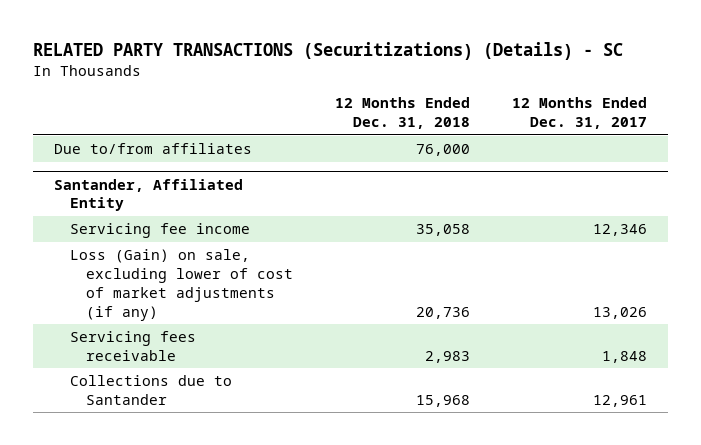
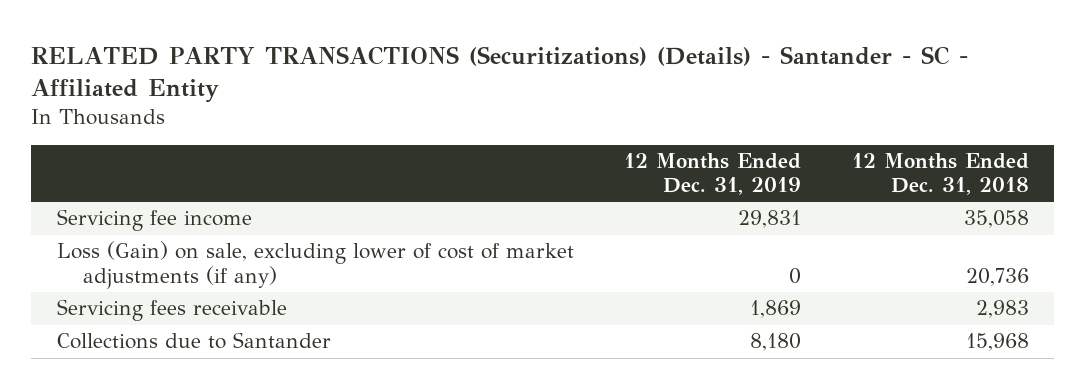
- RELATED PARTY TRANSACTIONS (Securitizations) (Details) - SC
+ RELATED PARTY TRANSACTIONS (Securitizations) (Details) - Santander - SC - Affiliated Entity
- | 12 Months Ended Dec. 31, 2018 | 12 Months Ended Dec. 31, 2017
+ | 12 Months Ended Dec. 31, 2019 | 12 Months Ended Dec. 31, 2018
- Due to/from affiliates | 76,000 |
- Santander, Affiliated Entity

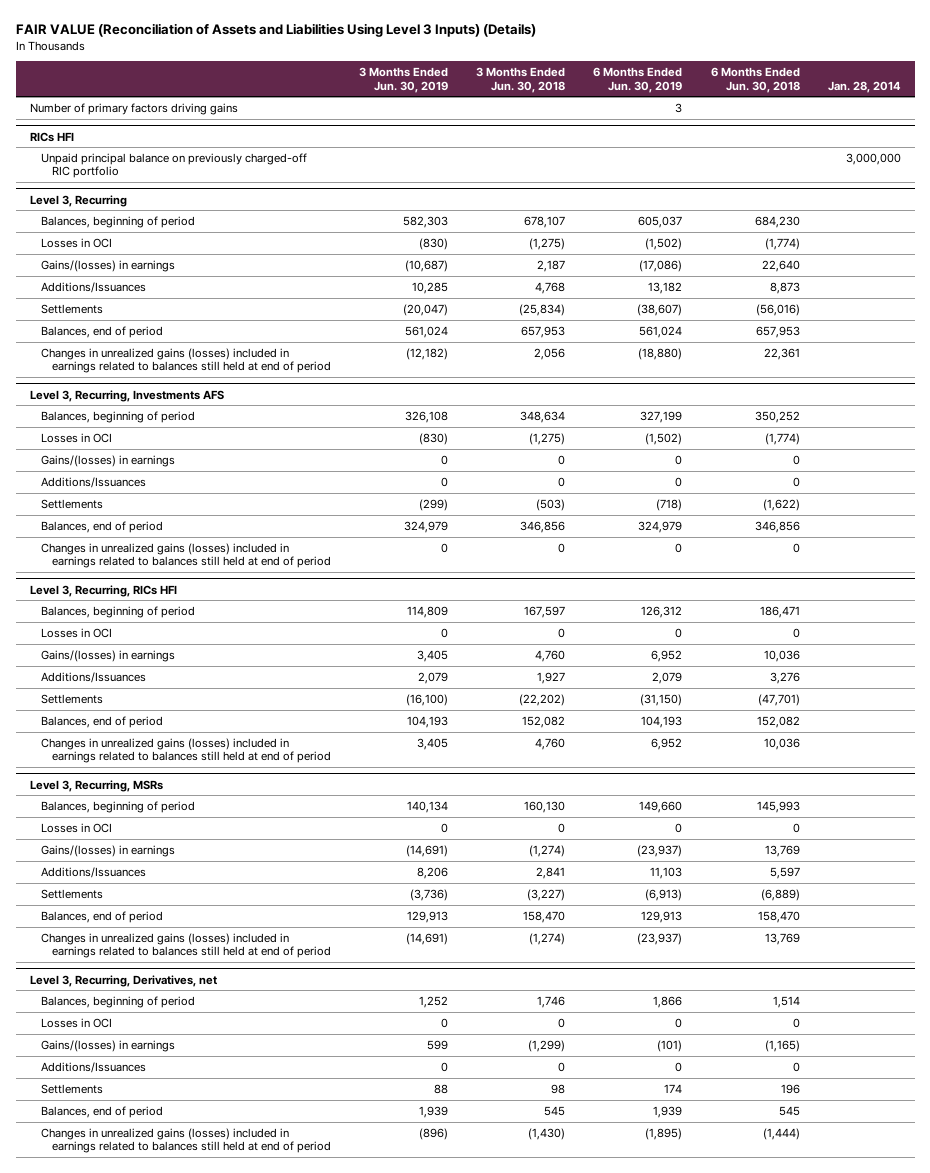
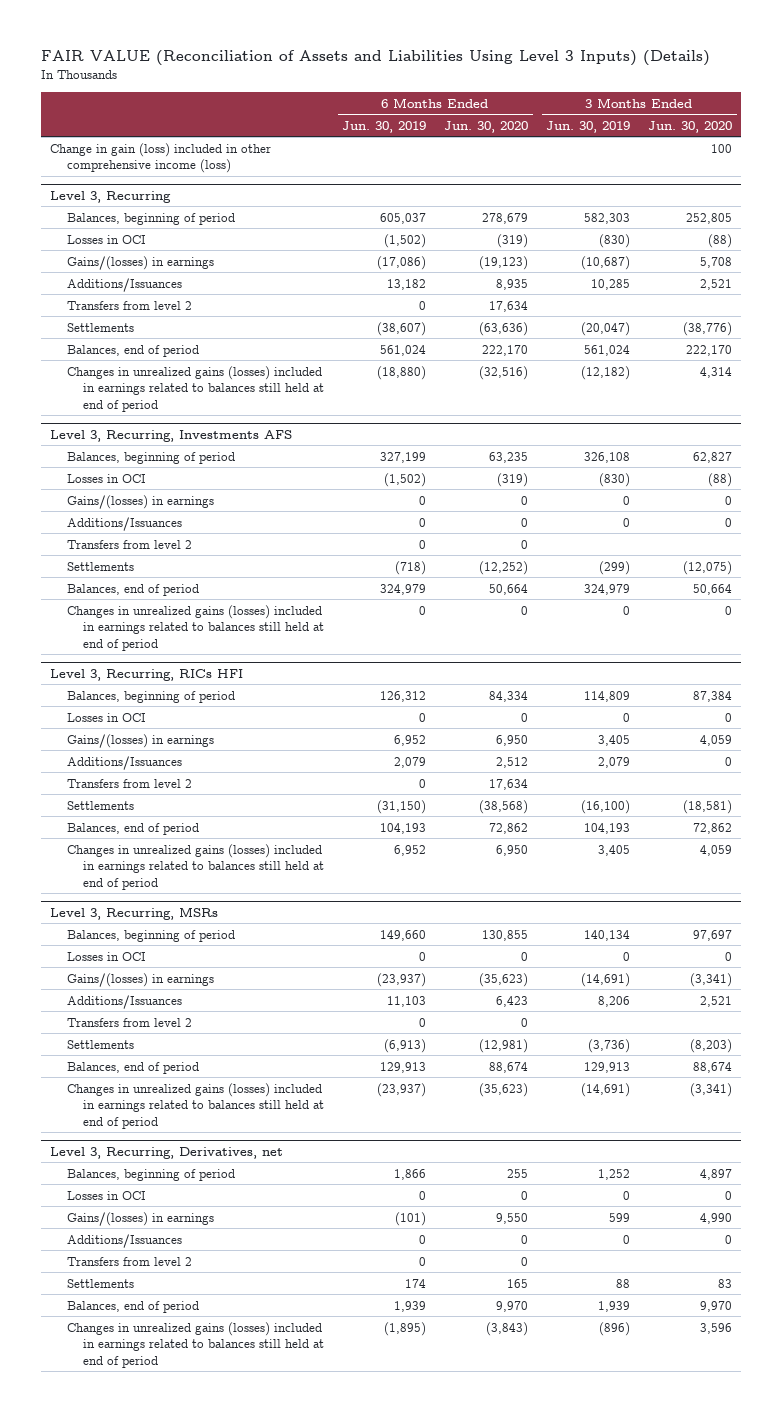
- | 3 Months Ended Jun. 30, 2019 | 3 Months Ended Jun. 30, 2018 | 6 Months Ended Jun. 30, 2019 | 6 Months Ended Jun. 30, 2018 | Jan. 28, 2014
+ | 6 Months Ended Jun. 30, 2019 | 6 Months Ended Jun. 30, 2020 | 3 Months Ended Jun. 30, 2019 | 3 Months Ended Jun. 30, 2020
- Number of primary factors driving gains | | | 3 | |
- RICs HFI
- Unpaid principal balance on previously charged-off RIC portfolio | | | | | 3,000,000
+ Change in gain (loss) included in other comprehensive income (loss) | | | | 100
@ Level 3, Recurring
+ Transfers from level 2 | 0 | 17,634 | |
@ Level 3, Recurring, Investments AFS
+ Transfers from level 2 | 0 | 0 | |
@ Level 3, Recurring, RICs HFI
+ Transfers from level 2 | 0 | 17,634 | |
@ Level 3, Recurring, MSRs
+ Transfers from level 2 | 0 | 0 | |
@ Level 3, Recurring, Derivatives, net
+ Transfers from level 2 | 0 | 0 | |

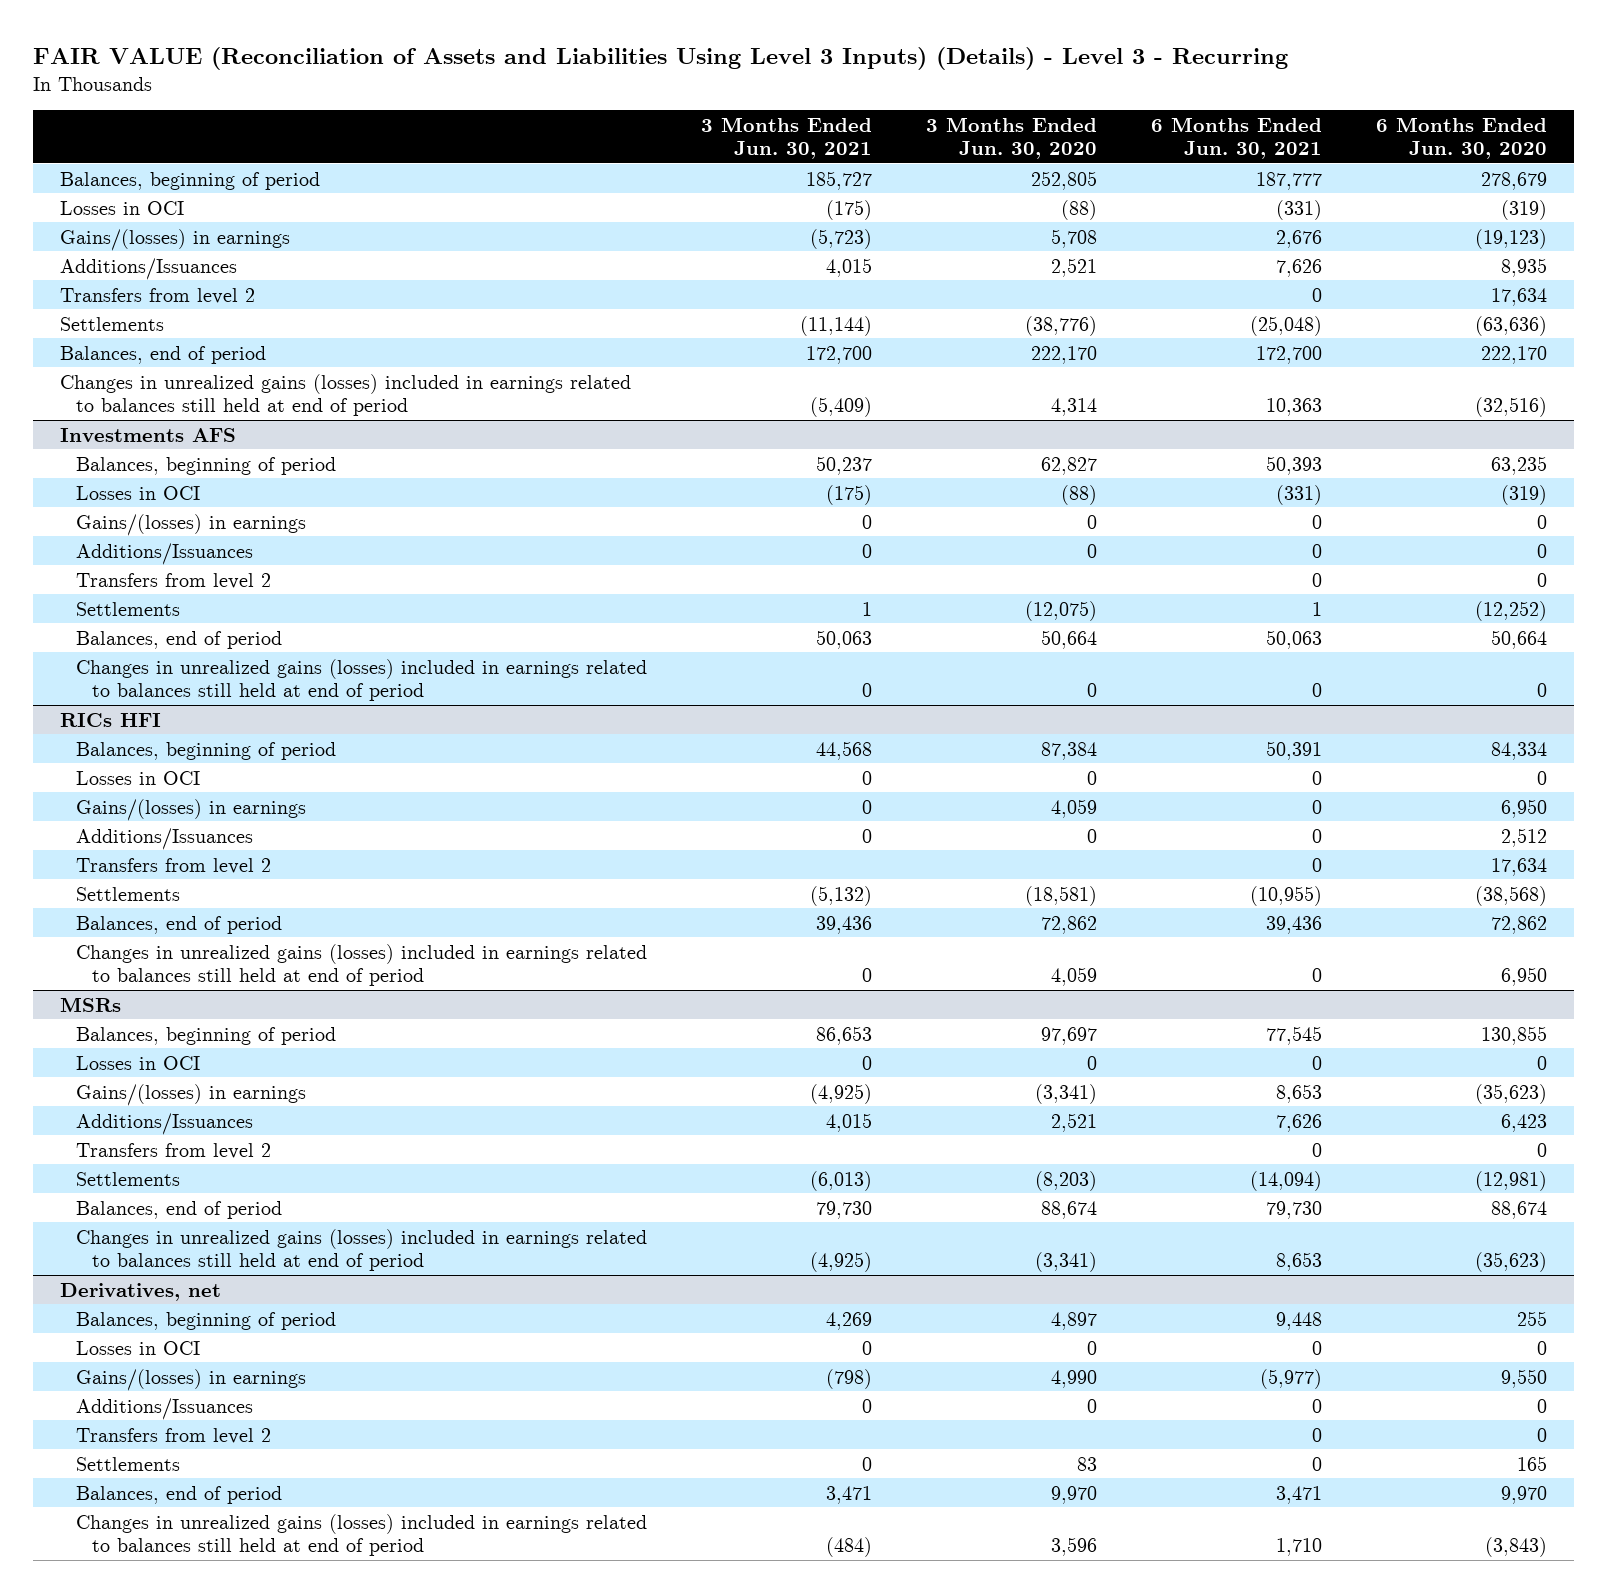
- FAIR VALUE (Reconciliation of Assets and Liabilities Using Level 3 Inputs) (Details)
+ FAIR VALUE (Reconciliation of Assets and Liabilities Using Level 3 Inputs) (Details) - Level 3 - Recurring
- | 6 Months Ended Jun. 30, 2019 | 6 Months Ended Jun. 30, 2020 | 3 Months Ended Jun. 30, 2019 | 3 Months Ended Jun. 30, 2020
+ | 3 Months Ended Jun. 30, 2021 | 3 Months Ended Jun. 30, 2020 | 6 Months Ended Jun. 30, 2021 | 6 Months Ended Jun. 30, 2020
- Change in gain (loss) included in other comprehensive income (loss) | | | | 100
- Level 3, Recurring
- Level 3, Recurring, Investments AFS
+ Investments AFS
- Level 3, Recurring, RICs HFI
+ RICs HFI
- Level 3, Recurring, MSRs
+ MSRs
- Level 3, Recurring, Derivatives, net
+ Derivatives, net

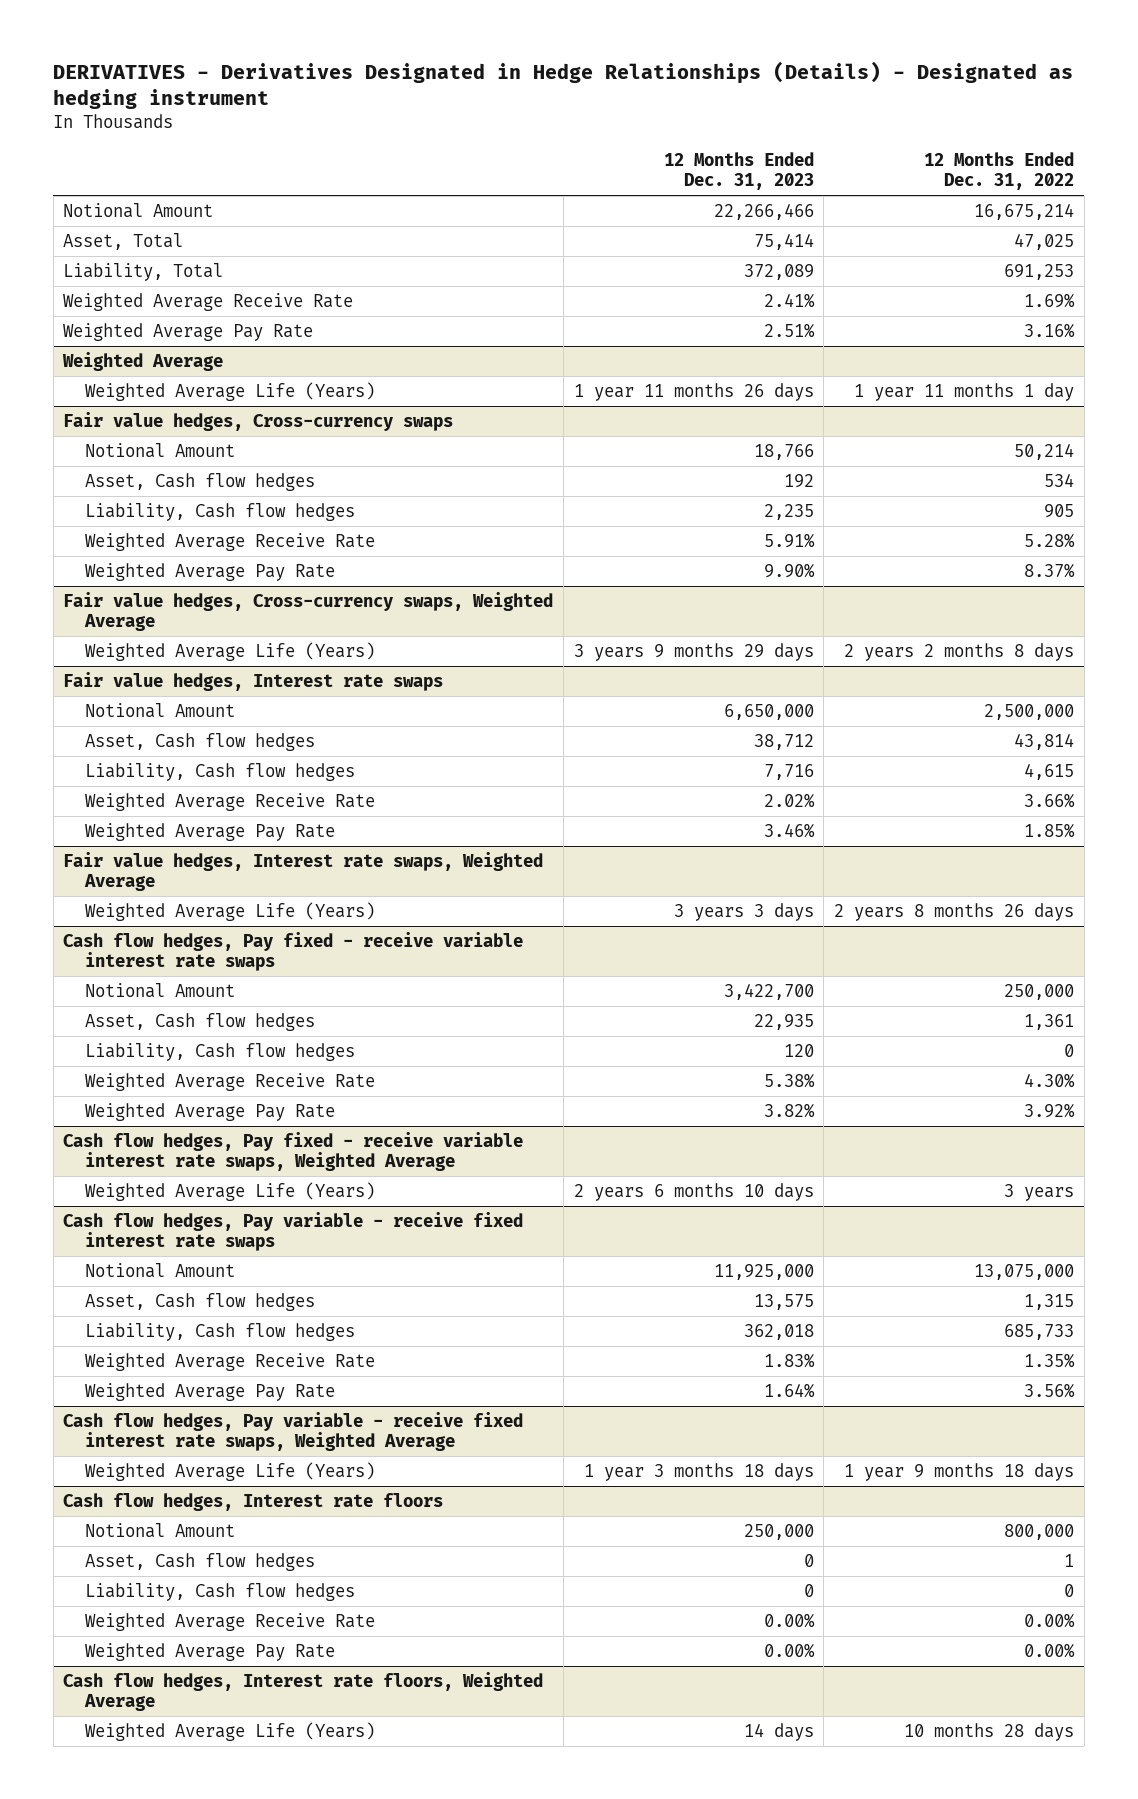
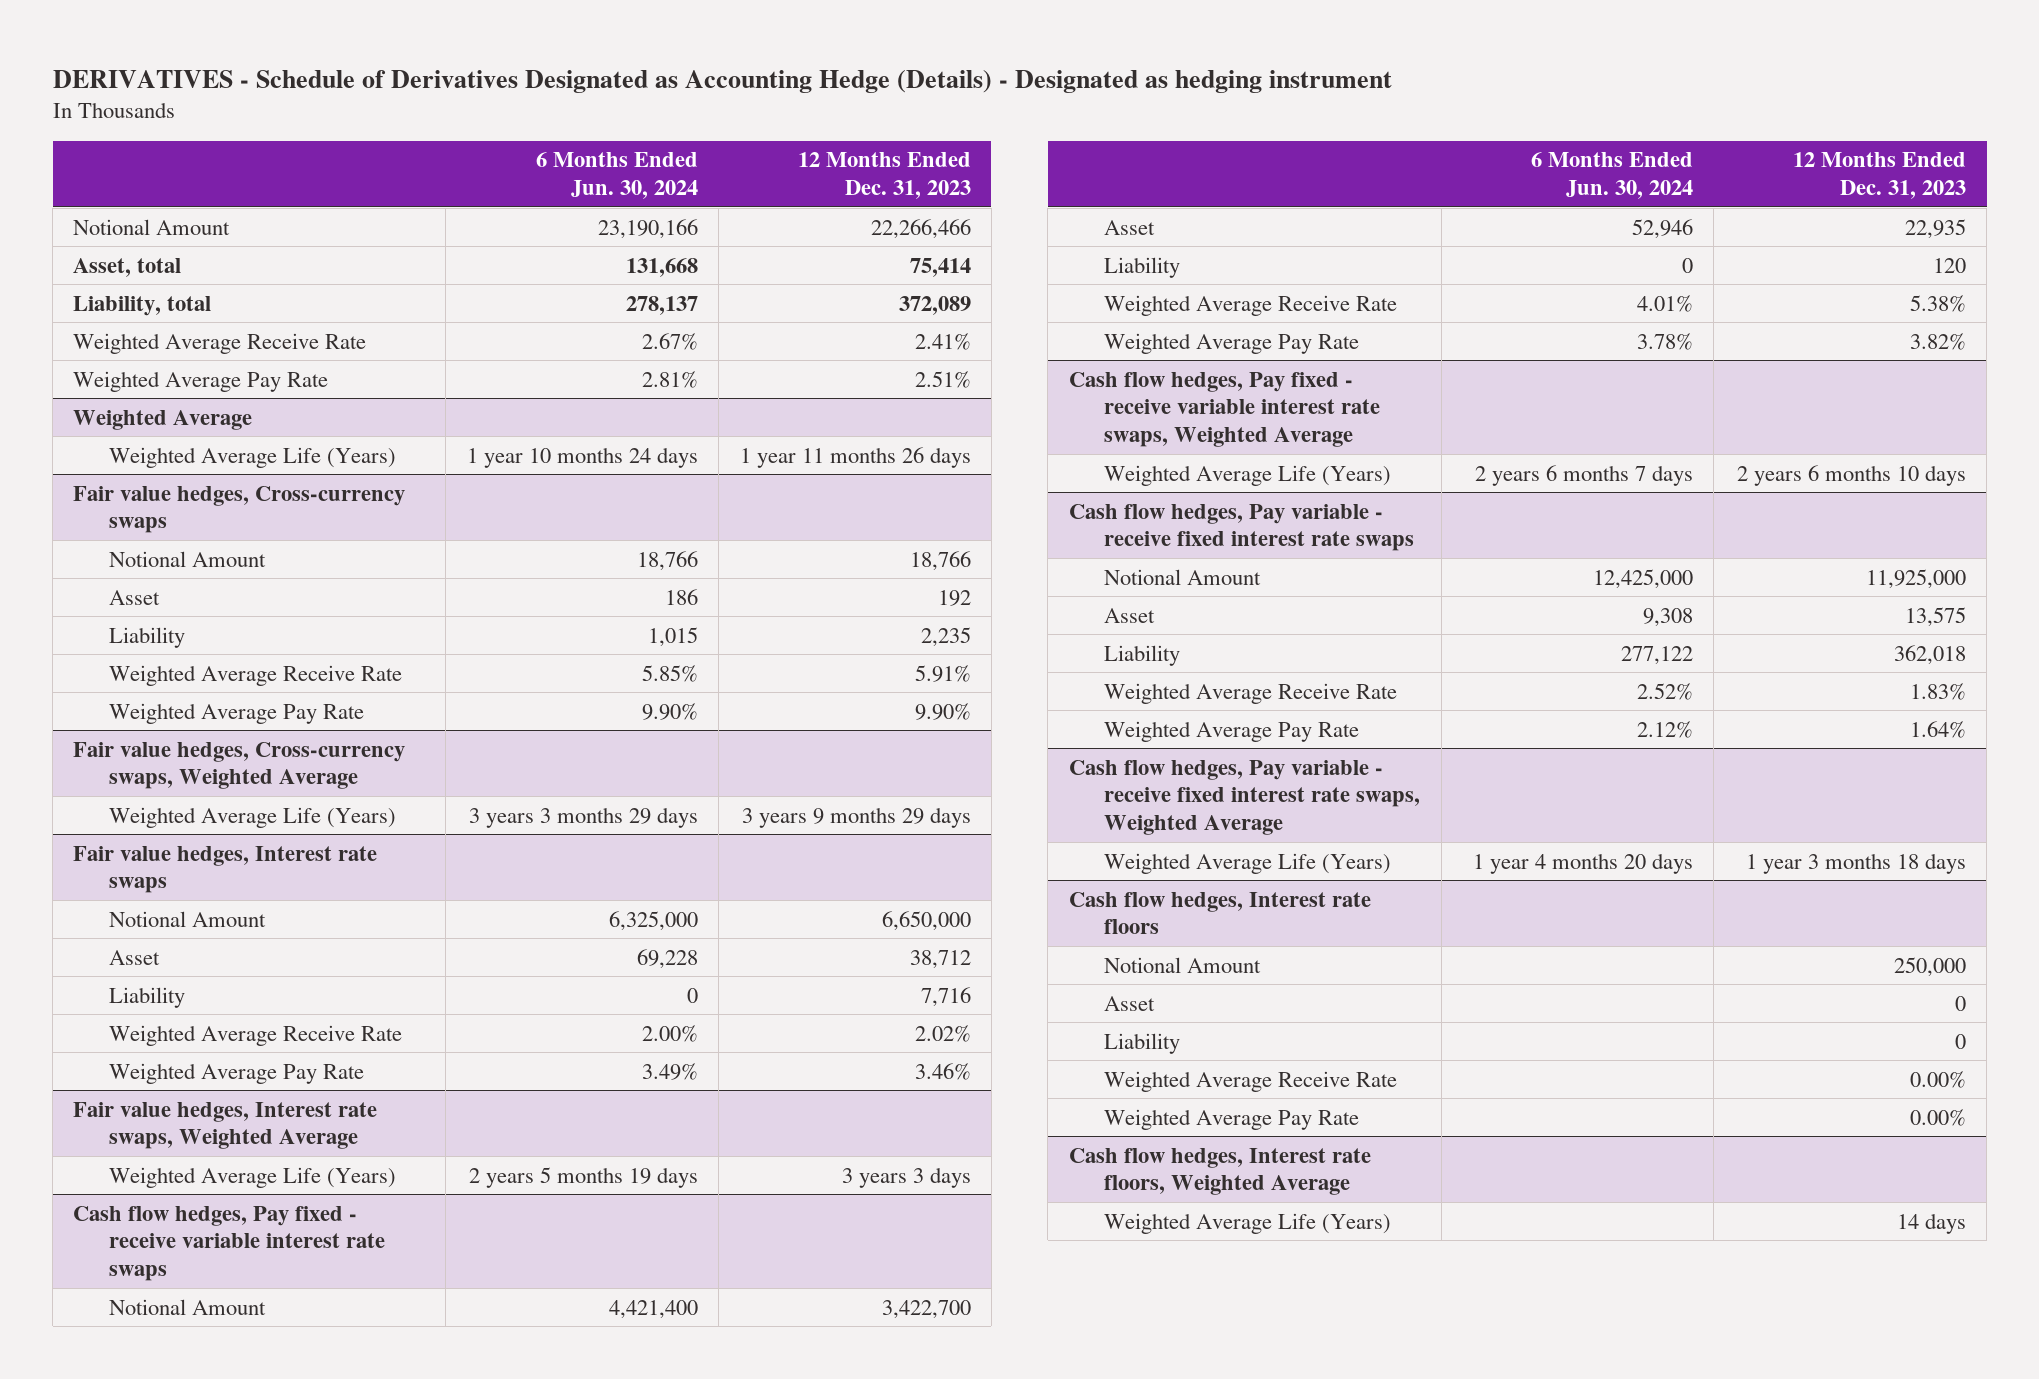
- DERIVATIVES - Derivatives Designated in Hedge Relationships (Details) - Designated as hedging instrument
+ DERIVATIVES - Schedule of Derivatives Designated as Accounting Hedge (Details) - Designated as hedging instrument
- | 12 Months Ended Dec. 31, 2023 | 12 Months Ended Dec. 31, 2022
+ | 6 Months Ended Jun. 30, 2024 | 12 Months Ended Dec. 31, 2023
- Asset, Total | 75,414 | 47,025
- Liability, Total | 372,089 | 691,253
+ Asset, total | 131,668 | 75,414
+ Liability, total | 278,137 | 372,089
@ Fair value hedges, Cross-currency swaps
- Asset, Cash flow hedges | 192 | 534
- Liability, Cash flow hedges | 2,235 | 905
+ Asset | 186 | 192
+ Liability | 1,015 | 2,235
@ Fair value hedges, Interest rate swaps
- Asset, Cash flow hedges | 38,712 | 43,814
- Liability, Cash flow hedges | 7,716 | 4,615
+ Asset | 69,228 | 38,712
+ Liability | 0 | 7,716
@ Cash flow hedges, Pay fixed - receive variable interest rate swaps
- Asset, Cash flow hedges | 22,935 | 1,361
- Liability, Cash flow hedges | 120 | 0
+ Asset | 52,946 | 22,935
+ Liability | 0 | 120
@ Cash flow hedges, Pay variable - receive fixed interest rate swaps
- Asset, Cash flow hedges | 13,575 | 1,315
- Liability, Cash flow hedges | 362,018 | 685,733
+ Asset | 9,308 | 13,575
+ Liability | 277,122 | 362,018
@ Cash flow hedges, Interest rate floors
- Asset, Cash flow hedges | 0 | 1
- Liability, Cash flow hedges | 0 | 0
+ Asset | | 0
+ Liability | | 0

